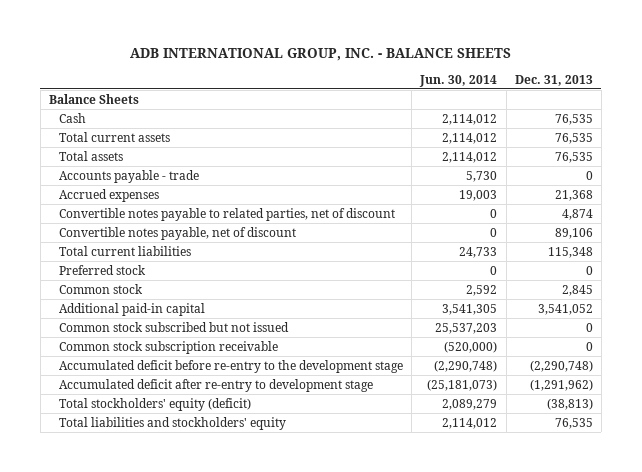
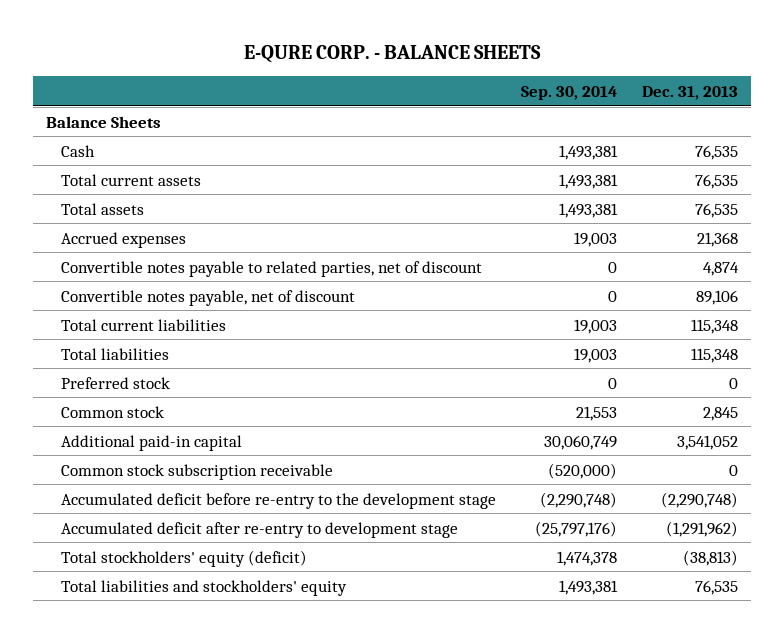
- ADB INTERNATIONAL GROUP, INC. - BALANCE SHEETS
+ E-QURE CORP. - BALANCE SHEETS
- | Jun. 30, 2014 | Dec. 31, 2013
+ | Sep. 30, 2014 | Dec. 31, 2013
- Accounts payable - trade | 5,730 | 0
+ Total liabilities | 19,003 | 115,348
- Common stock subscribed but not issued | 25,537,203 | 0

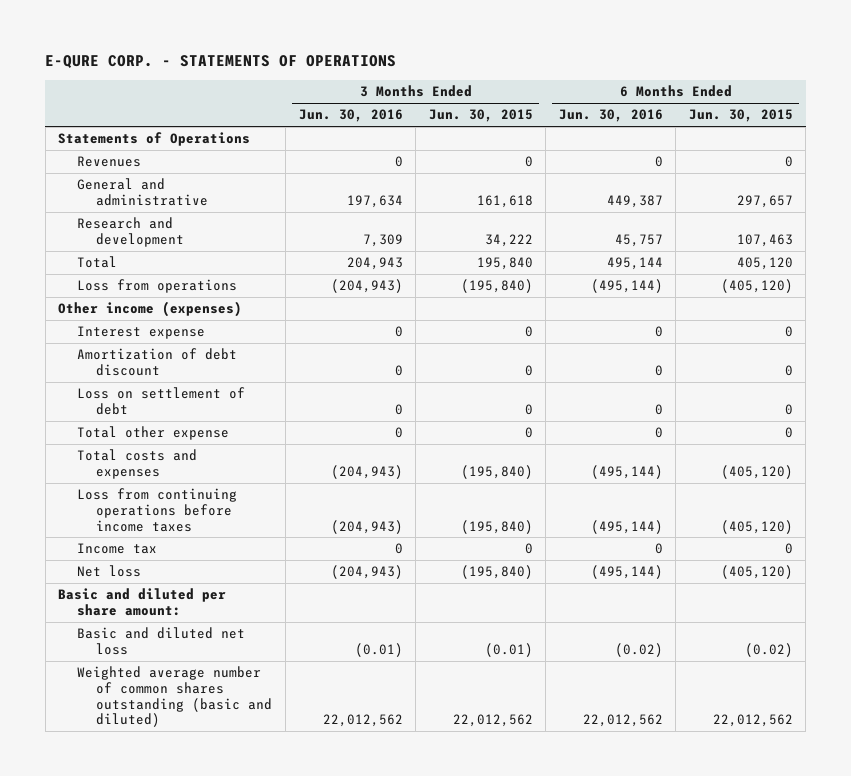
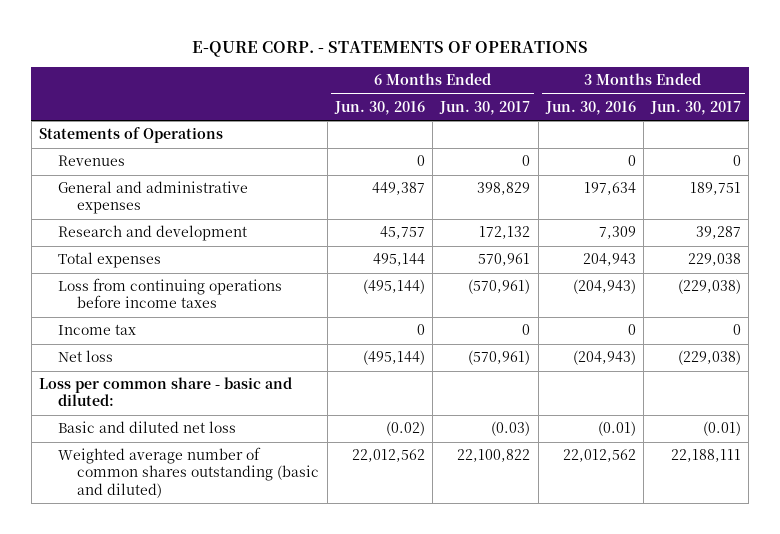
- | 3 Months Ended Jun. 30, 2016 | 3 Months Ended Jun. 30, 2015 | 6 Months Ended Jun. 30, 2016 | 6 Months Ended Jun. 30, 2015
+ | 6 Months Ended Jun. 30, 2016 | 6 Months Ended Jun. 30, 2017 | 3 Months Ended Jun. 30, 2016 | 3 Months Ended Jun. 30, 2017
- General and administrative | 197,634 | 161,618 | 449,387 | 297,657
+ General and administrative expenses | 449,387 | 398,829 | 197,634 | 189,751
- Total | 204,943 | 195,840 | 495,144 | 405,120
- Loss from operations | (204,943) | (195,840) | (495,144) | (405,120)
- Other income (expenses)
- Interest expense | 0 | 0 | 0 | 0
- Amortization of debt discount | 0 | 0 | 0 | 0
- Loss on settlement of debt | 0 | 0 | 0 | 0
- Total other expense | 0 | 0 | 0 | 0
- Total costs and expenses | (204,943) | (195,840) | (495,144) | (405,120)
+ Total expenses | 495,144 | 570,961 | 204,943 | 229,038
- Basic and diluted per share amount:
+ Loss per common share - basic and diluted:

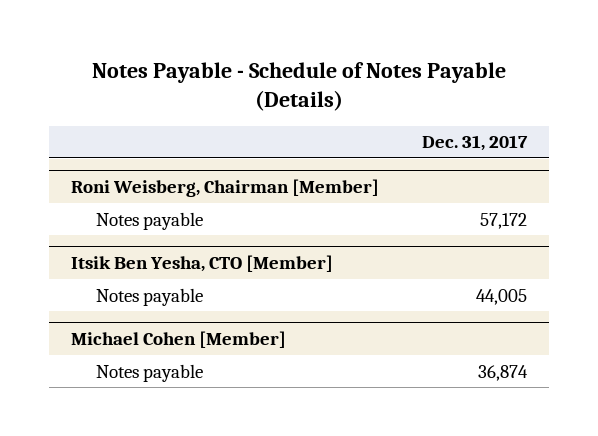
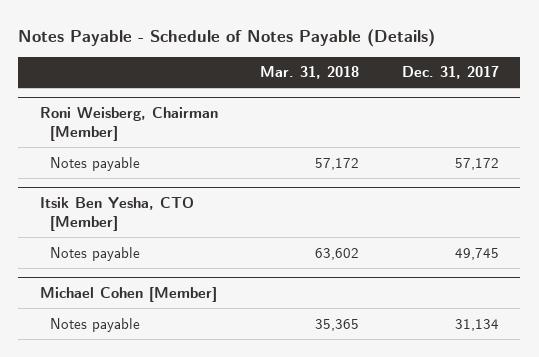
- | Dec. 31, 2017
+ | Mar. 31, 2018 | Dec. 31, 2017
@ Itsik Ben Yesha, CTO [Member]
- Notes payable | 44,005
+ Notes payable | 63,602 | 49,745
@ Michael Cohen [Member]
- Notes payable | 36,874
+ Notes payable | 35,365 | 31,134

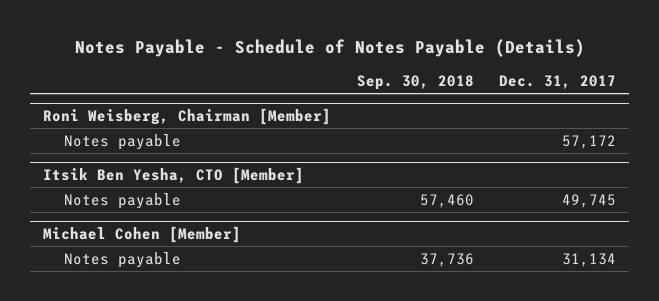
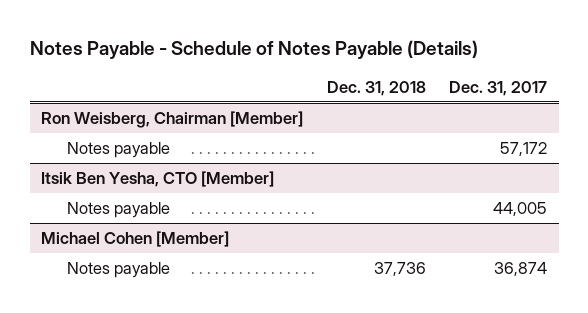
- | Sep. 30, 2018 | Dec. 31, 2017
+ | Dec. 31, 2018 | Dec. 31, 2017
- Roni Weisberg, Chairman [Member]
+ Ron Weisberg, Chairman [Member]
@ Itsik Ben Yesha, CTO [Member]
- Notes payable | 57,460 | 49,745
+ Notes payable | | 44,005
@ Michael Cohen [Member]
- Notes payable | 37,736 | 31,134
+ Notes payable | 37,736 | 36,874

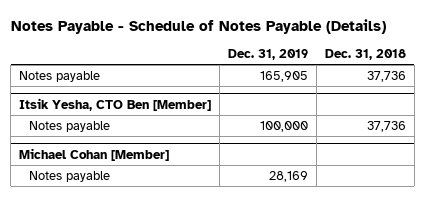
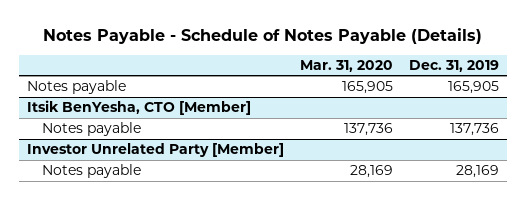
- | Dec. 31, 2019 | Dec. 31, 2018
+ | Mar. 31, 2020 | Dec. 31, 2019
- Itsik Yesha, CTO Ben [Member]
- Notes payable | 100,000 | 37,736
- Michael Cohan [Member]
+ Itsik BenYesha, CTO [Member]
+ Notes payable | 137,736 | 137,736
+ Investor Unrelated Party [Member]

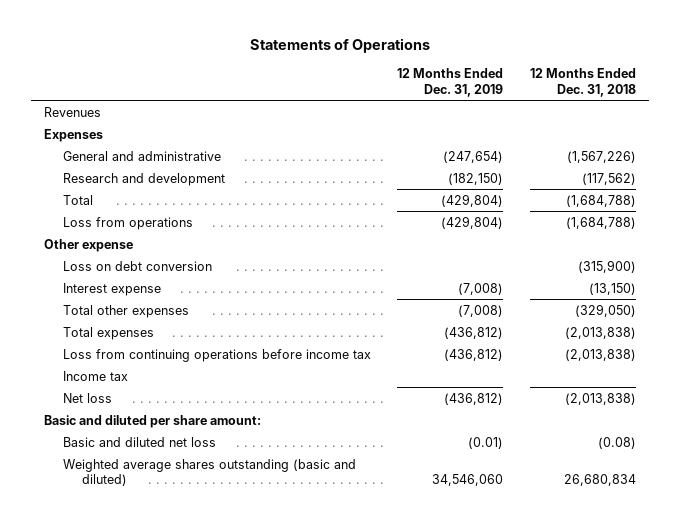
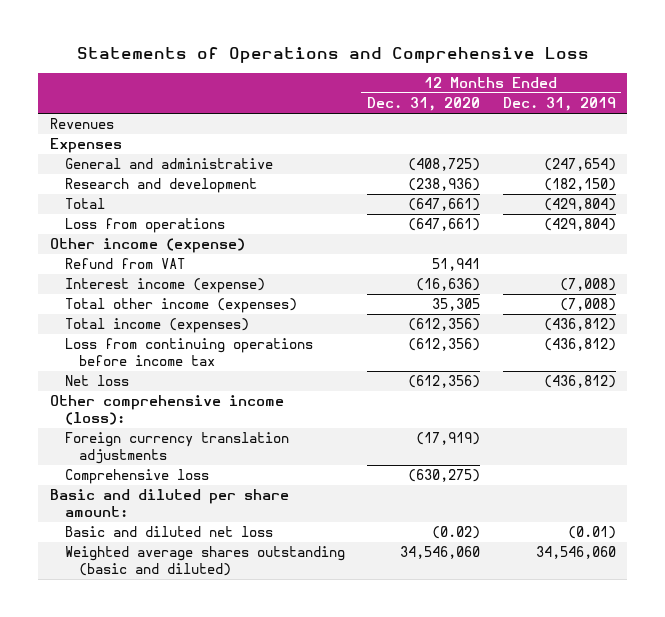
- Statements of Operations
+ Statements of Operations and Comprehensive Loss
- | 12 Months Ended Dec. 31, 2019 | 12 Months Ended Dec. 31, 2018
+ | 12 Months Ended Dec. 31, 2020 | 12 Months Ended Dec. 31, 2019
- Other expense
- Loss on debt conversion | | (315,900)
- Interest expense | (7,008) | (13,150)
- Total other expenses | (7,008) | (329,050)
- Total expenses | (436,812) | (2,013,838)
+ Other income (expense)
+ Refund from VAT | 51,941 |
+ Interest income (expense) | (16,636) | (7,008)
+ Total other income (expenses) | 35,305 | (7,008)
+ Total income (expenses) | (612,356) | (436,812)
- Income tax
+ Other comprehensive income (loss):
+ Foreign currency translation adjustments | (17,919) |
+ Comprehensive loss | (630,275) |

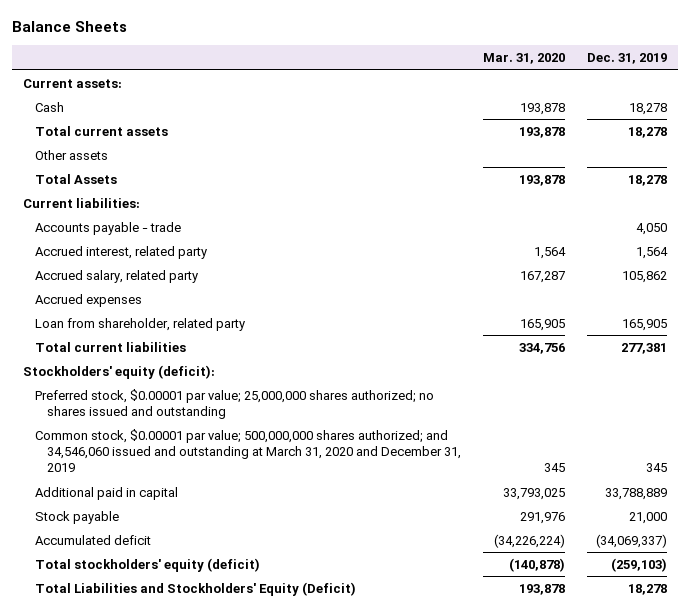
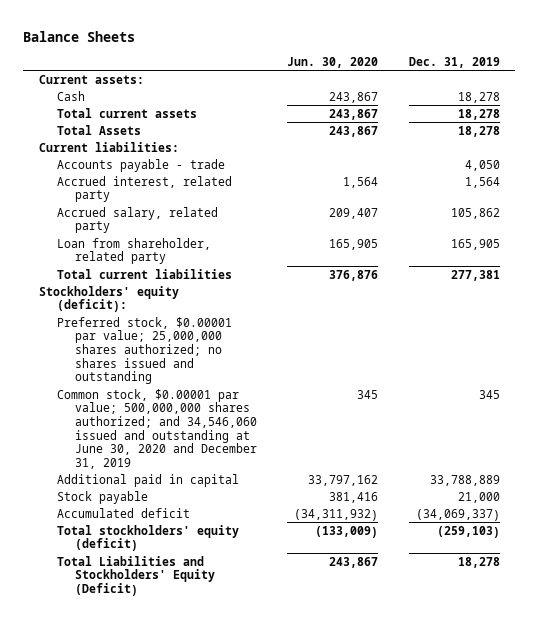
- | Mar. 31, 2020 | Dec. 31, 2019
+ | Jun. 30, 2020 | Dec. 31, 2019
- Other assets
- Accrued expenses
- Common stock, $0.00001 par value; 500,000,000 shares authorized; and 34,546,060 issued and outstanding at March 31, 2020 and December 31, 2019 | 345 | 345
+ Common stock, $0.00001 par value; 500,000,000 shares authorized; and 34,546,060 issued and outstanding at June 30, 2020 and December 31, 2019 | 345 | 345

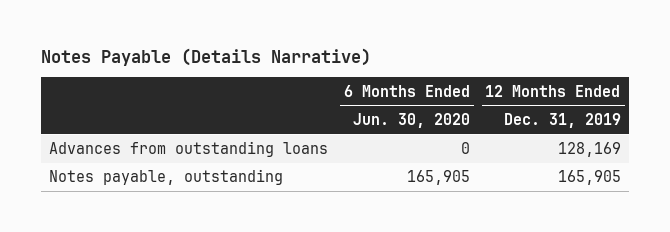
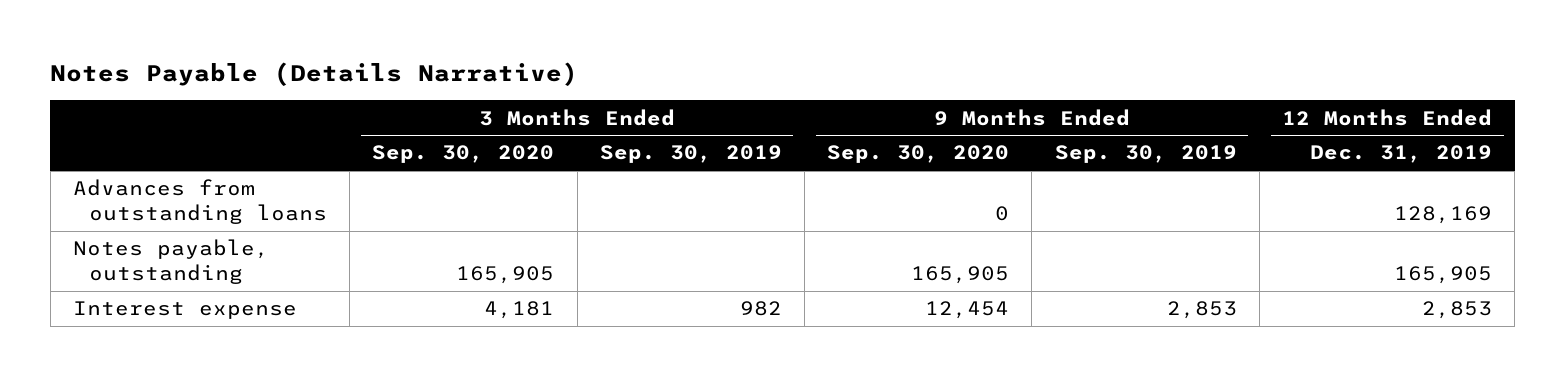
- | 6 Months Ended Jun. 30, 2020 | 12 Months Ended Dec. 31, 2019
+ | 3 Months Ended Sep. 30, 2020 | 3 Months Ended Sep. 30, 2019 | 9 Months Ended Sep. 30, 2020 | 9 Months Ended Sep. 30, 2019 | 12 Months Ended Dec. 31, 2019
+ Interest expense | 4,181 | 982 | 12,454 | 2,853 | 2,853

